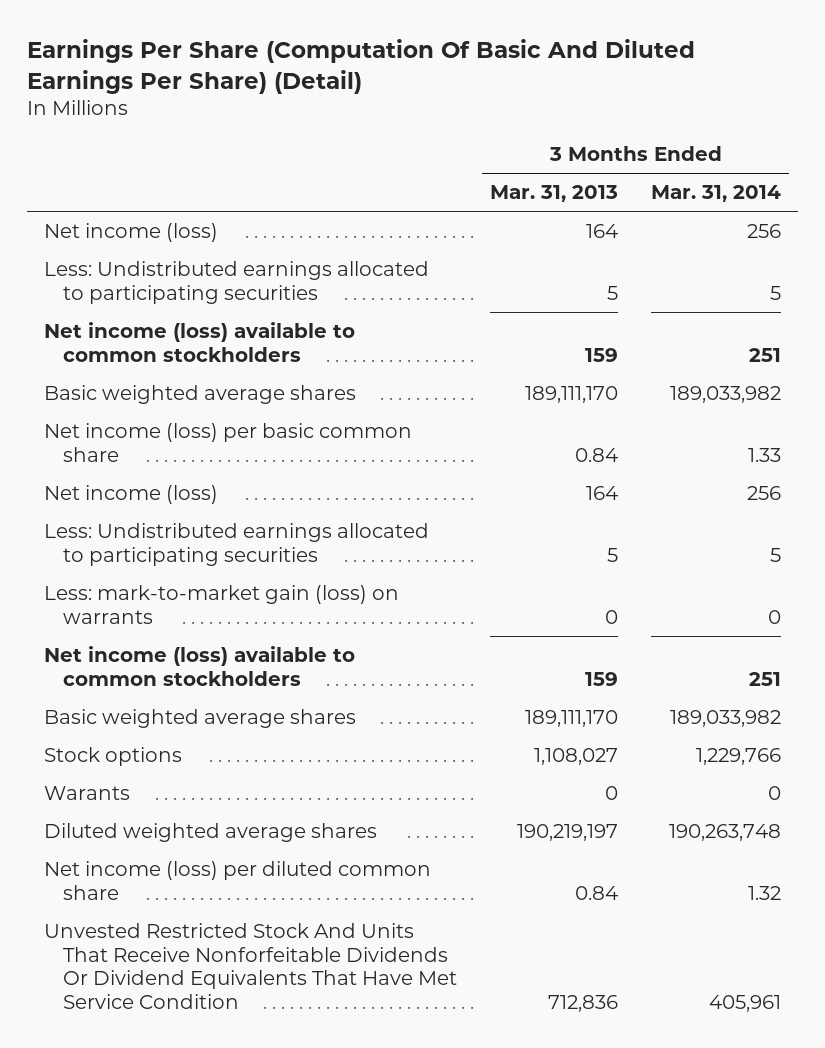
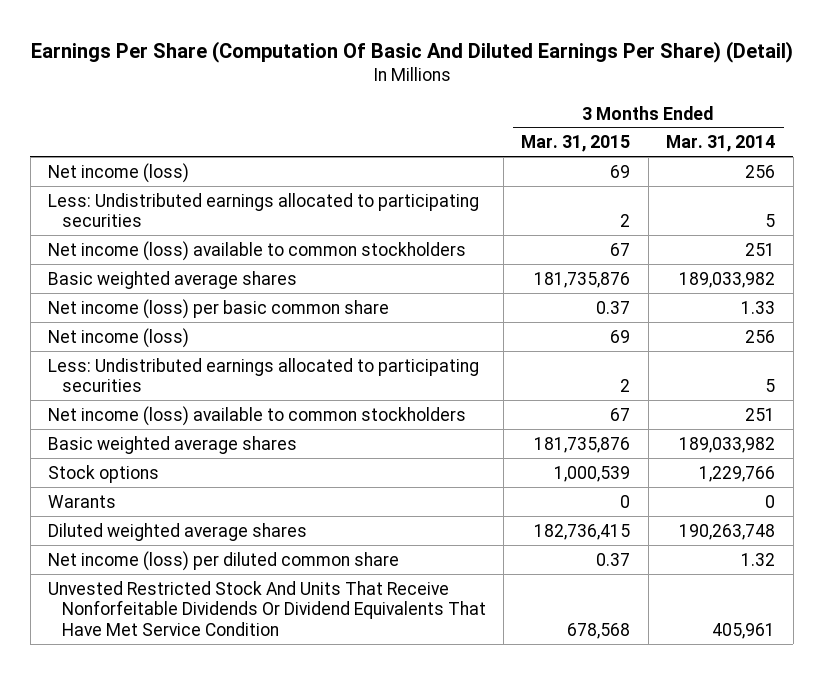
- | 3 Months Ended Mar. 31, 2013 | 3 Months Ended Mar. 31, 2014
+ | 3 Months Ended Mar. 31, 2015 | 3 Months Ended Mar. 31, 2014
- Less: mark-to-market gain (loss) on warrants | 0 | 0

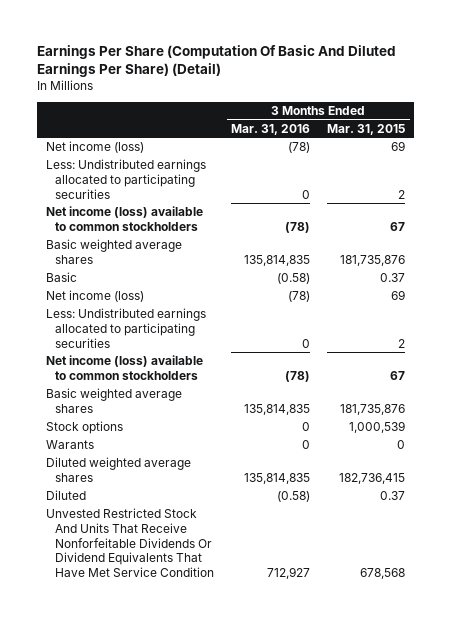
- | 3 Months Ended Mar. 31, 2015 | 3 Months Ended Mar. 31, 2014
+ | 3 Months Ended Mar. 31, 2016 | 3 Months Ended Mar. 31, 2015
- Net income (loss) per basic common share | 0.37 | 1.33
+ Basic | (0.58) | 0.37
- Net income (loss) per diluted common share | 0.37 | 1.32
+ Diluted | (0.58) | 0.37

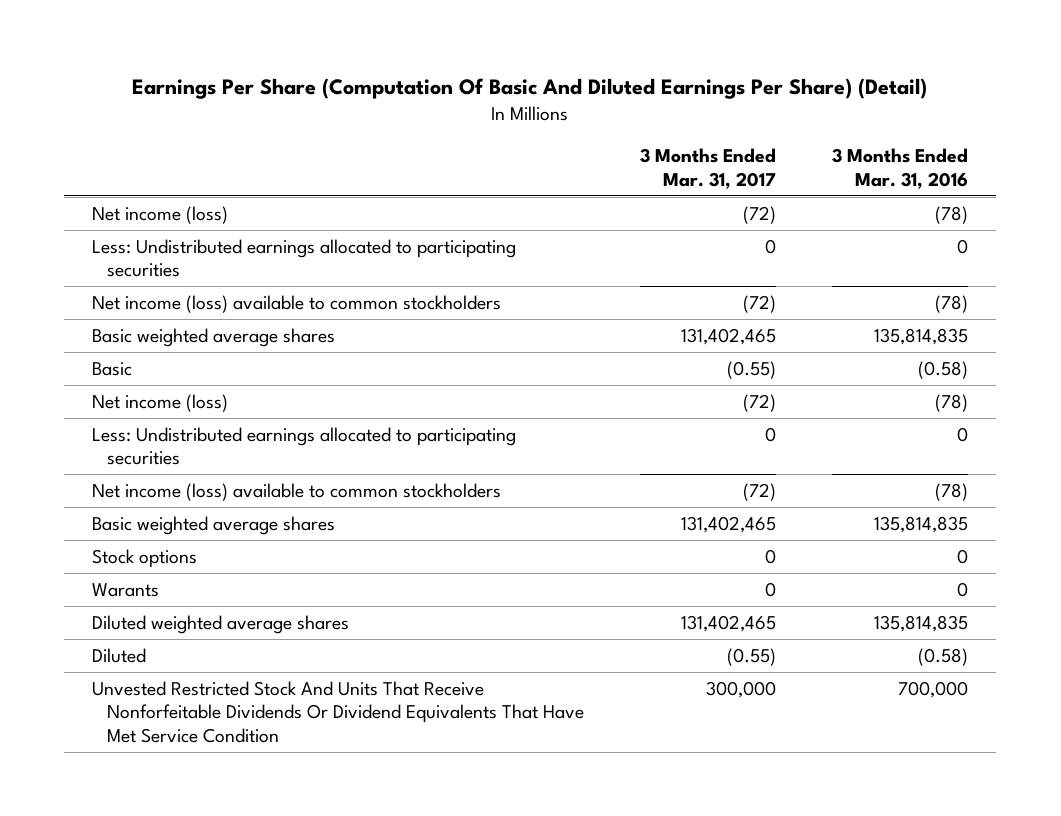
- | 3 Months Ended Mar. 31, 2016 | 3 Months Ended Mar. 31, 2015
+ | 3 Months Ended Mar. 31, 2017 | 3 Months Ended Mar. 31, 2016
- Unvested Restricted Stock And Units That Receive Nonforfeitable Dividends Or Dividend Equivalents That Have Met Service Condition | 712,927 | 678,568
+ Unvested Restricted Stock And Units That Receive Nonforfeitable Dividends Or Dividend Equivalents That Have Met Service Condition | 300,000 | 700,000

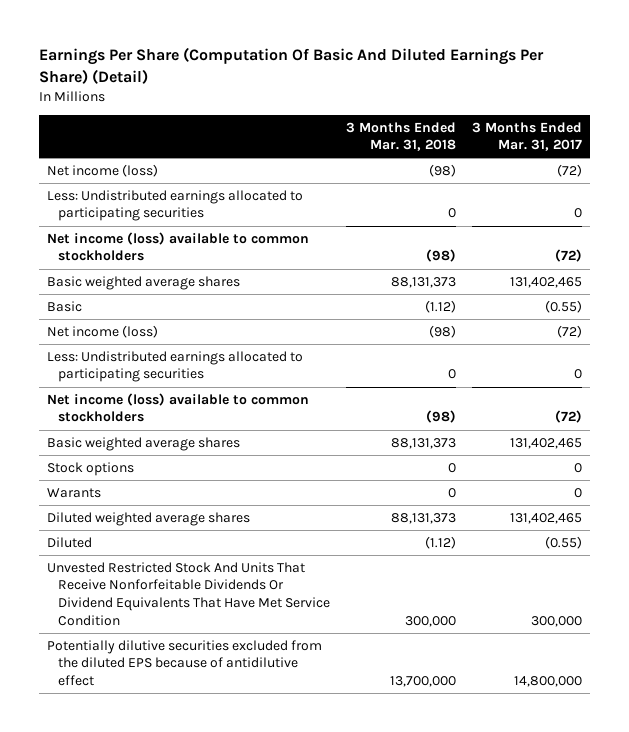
- | 3 Months Ended Mar. 31, 2017 | 3 Months Ended Mar. 31, 2016
+ | 3 Months Ended Mar. 31, 2018 | 3 Months Ended Mar. 31, 2017
+ Potentially dilutive securities excluded from the diluted EPS because of antidilutive effect | 13,700,000 | 14,800,000

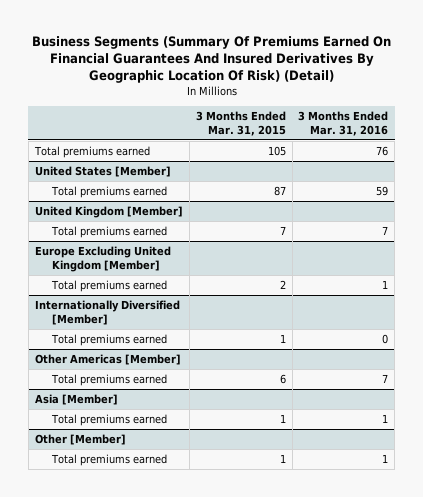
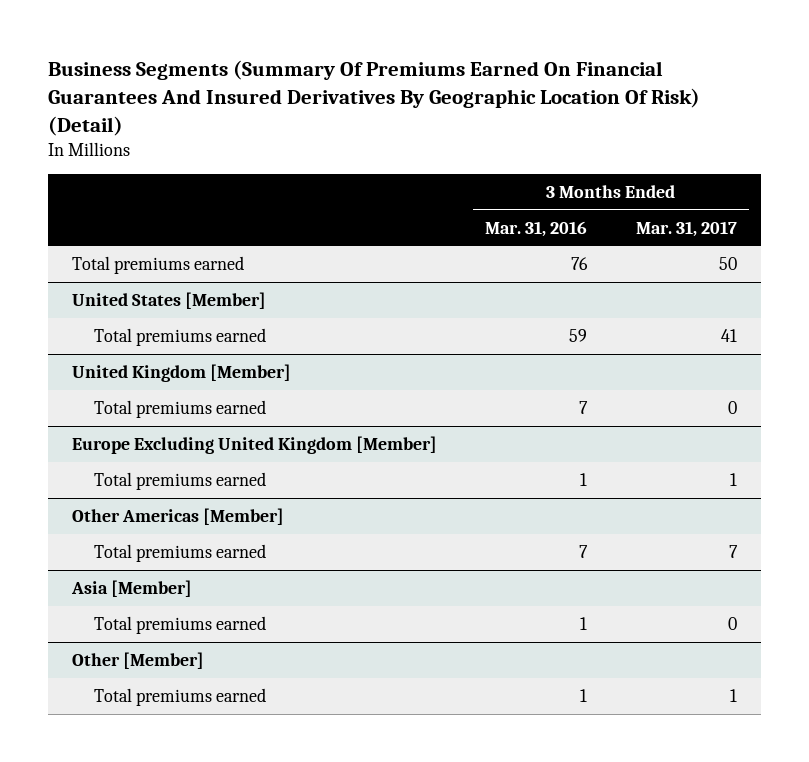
- | 3 Months Ended Mar. 31, 2015 | 3 Months Ended Mar. 31, 2016
+ | 3 Months Ended Mar. 31, 2016 | 3 Months Ended Mar. 31, 2017
- Internationally Diversified [Member]
- Total premiums earned | 1 | 0

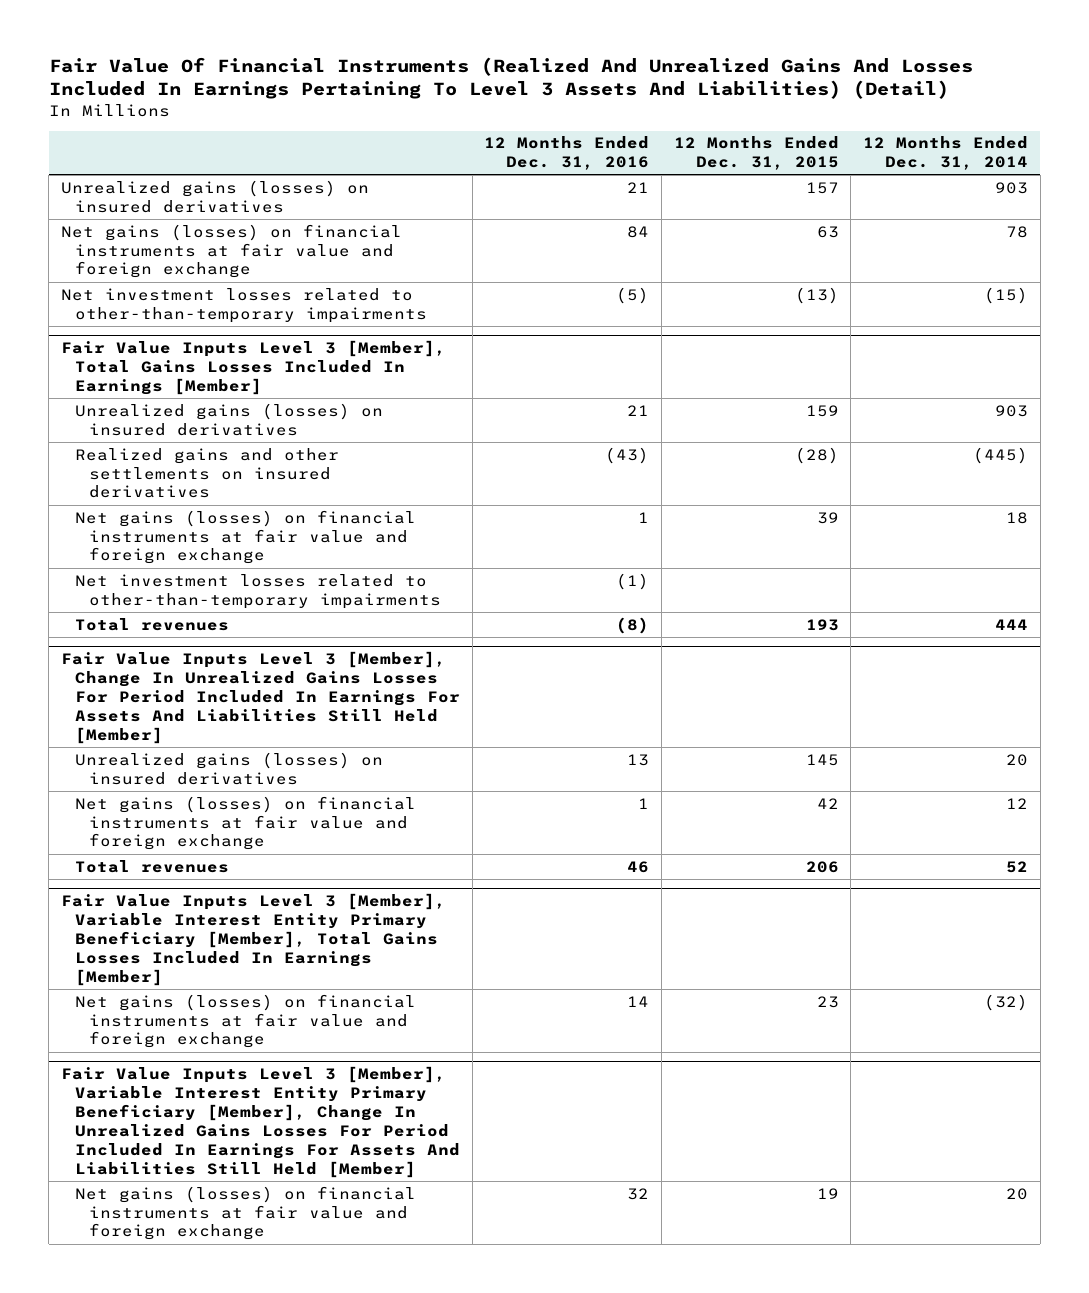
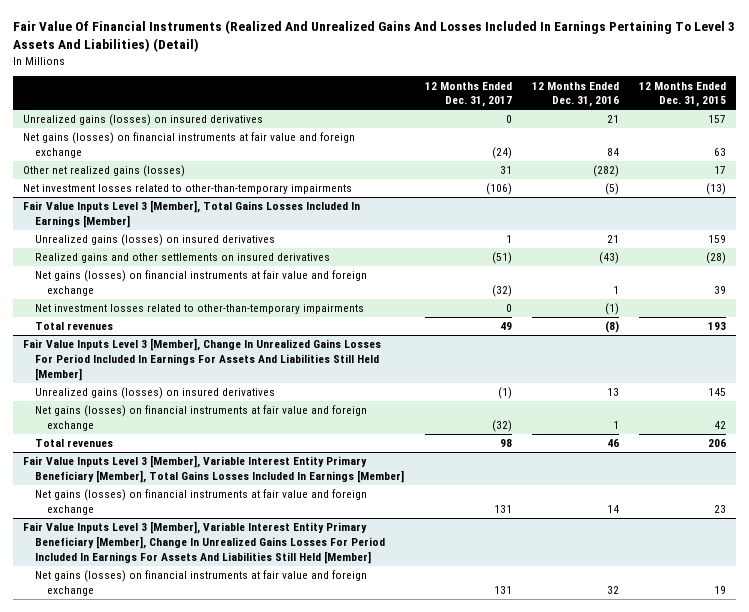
- | 12 Months Ended Dec. 31, 2016 | 12 Months Ended Dec. 31, 2015 | 12 Months Ended Dec. 31, 2014
+ | 12 Months Ended Dec. 31, 2017 | 12 Months Ended Dec. 31, 2016 | 12 Months Ended Dec. 31, 2015
+ Other net realized gains (losses) | 31 | (282) | 17

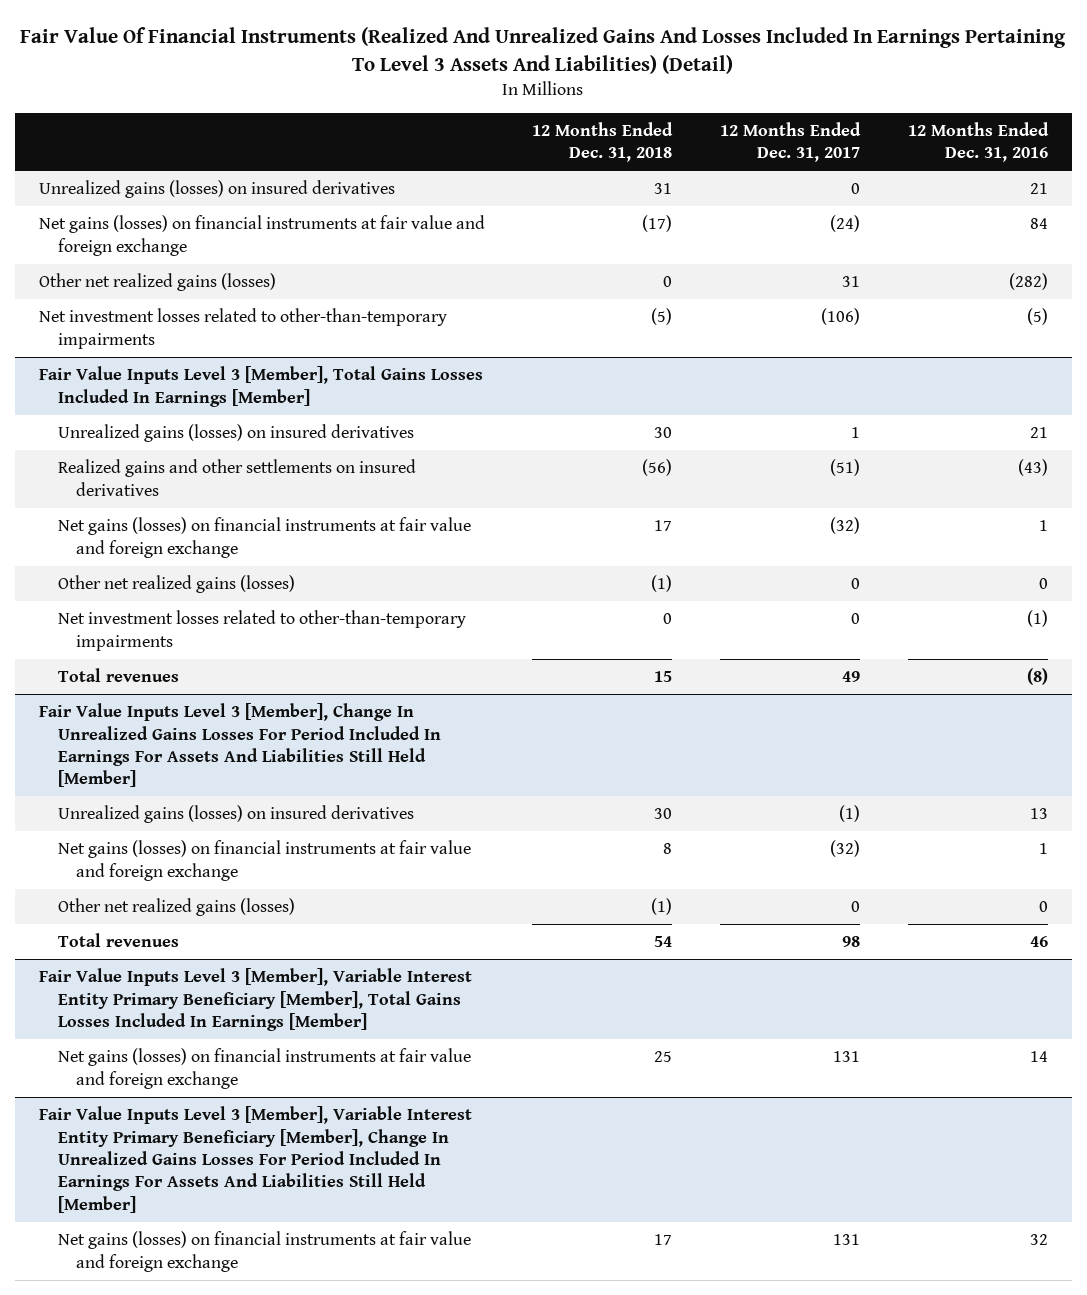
- | 12 Months Ended Dec. 31, 2017 | 12 Months Ended Dec. 31, 2016 | 12 Months Ended Dec. 31, 2015
+ | 12 Months Ended Dec. 31, 2018 | 12 Months Ended Dec. 31, 2017 | 12 Months Ended Dec. 31, 2016
@ Fair Value Inputs Level 3 [Member], Total Gains Losses Included In Earnings [Member]
+ Other net realized gains (losses) | (1) | 0 | 0
@ Fair Value Inputs Level 3 [Member], Change In Unrealized Gains Losses For Period Included In Earnings For Assets And Liabilities Still Held [Member]
+ Other net realized gains (losses) | (1) | 0 | 0

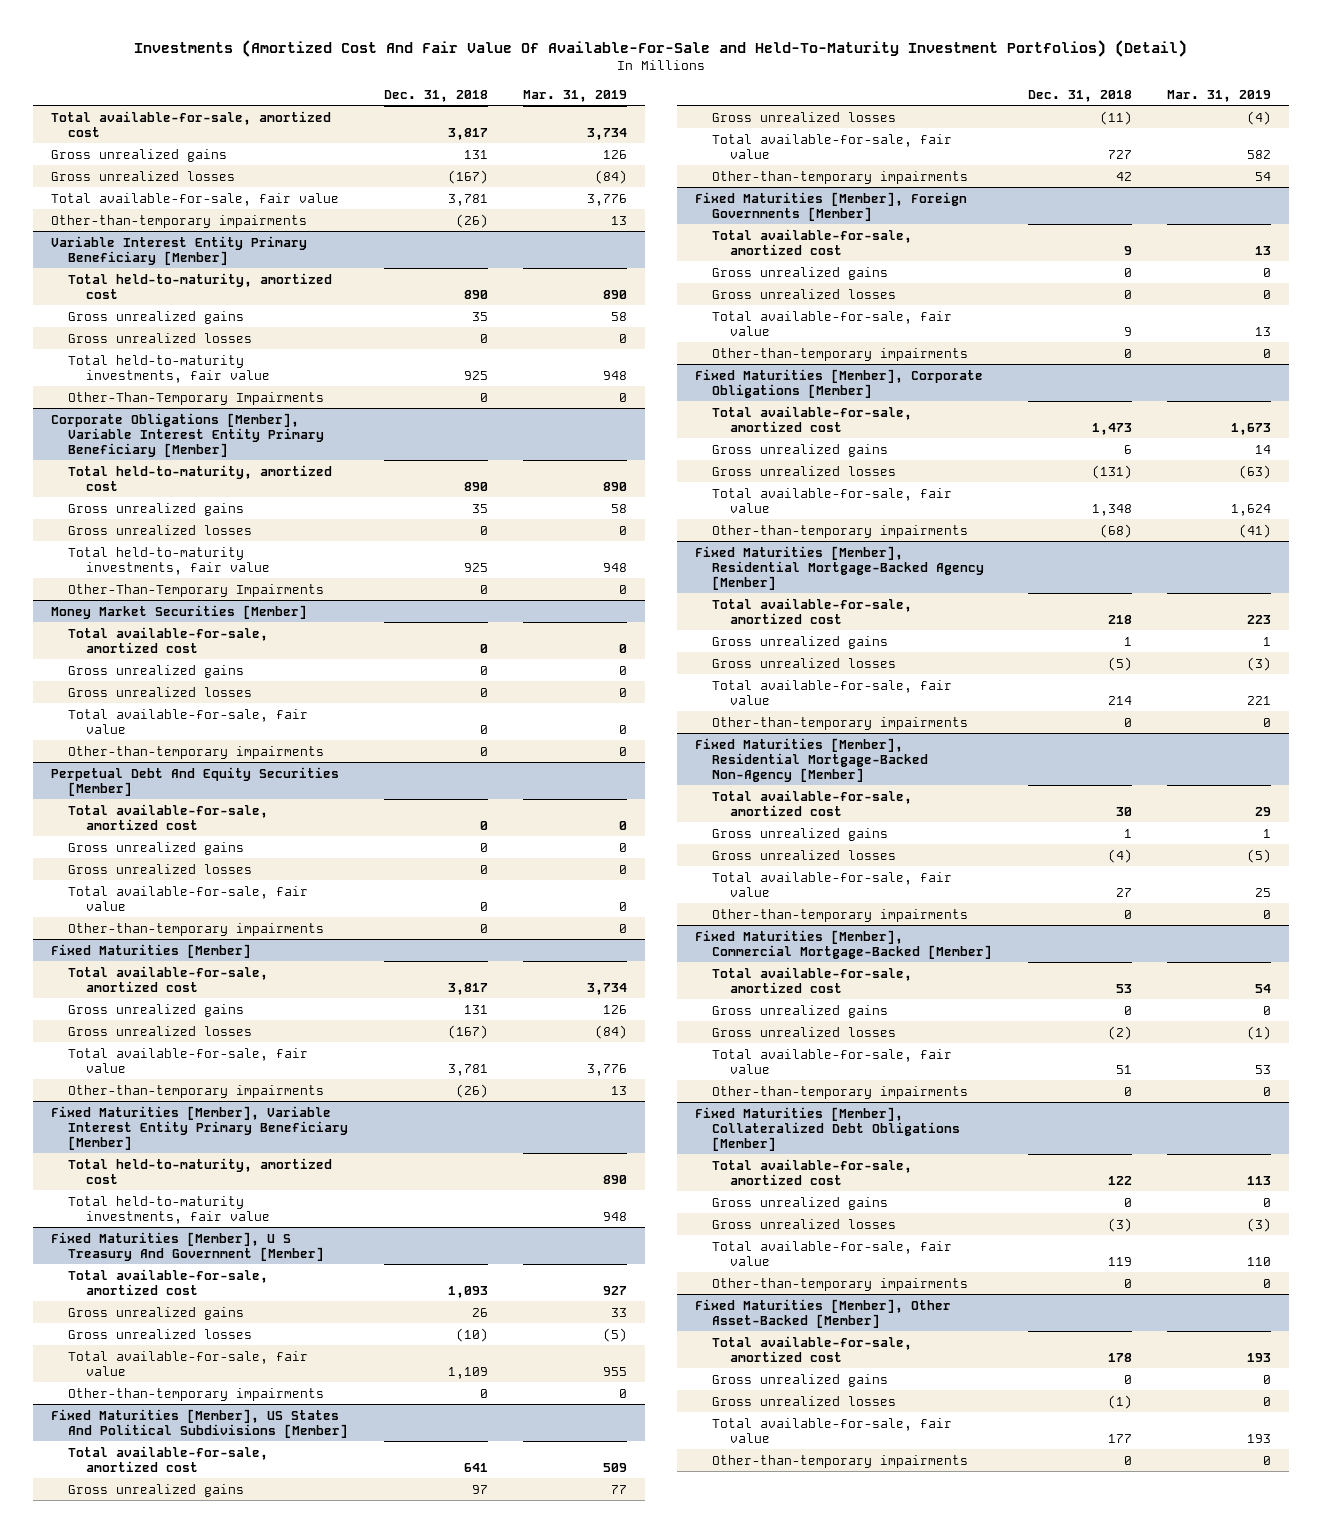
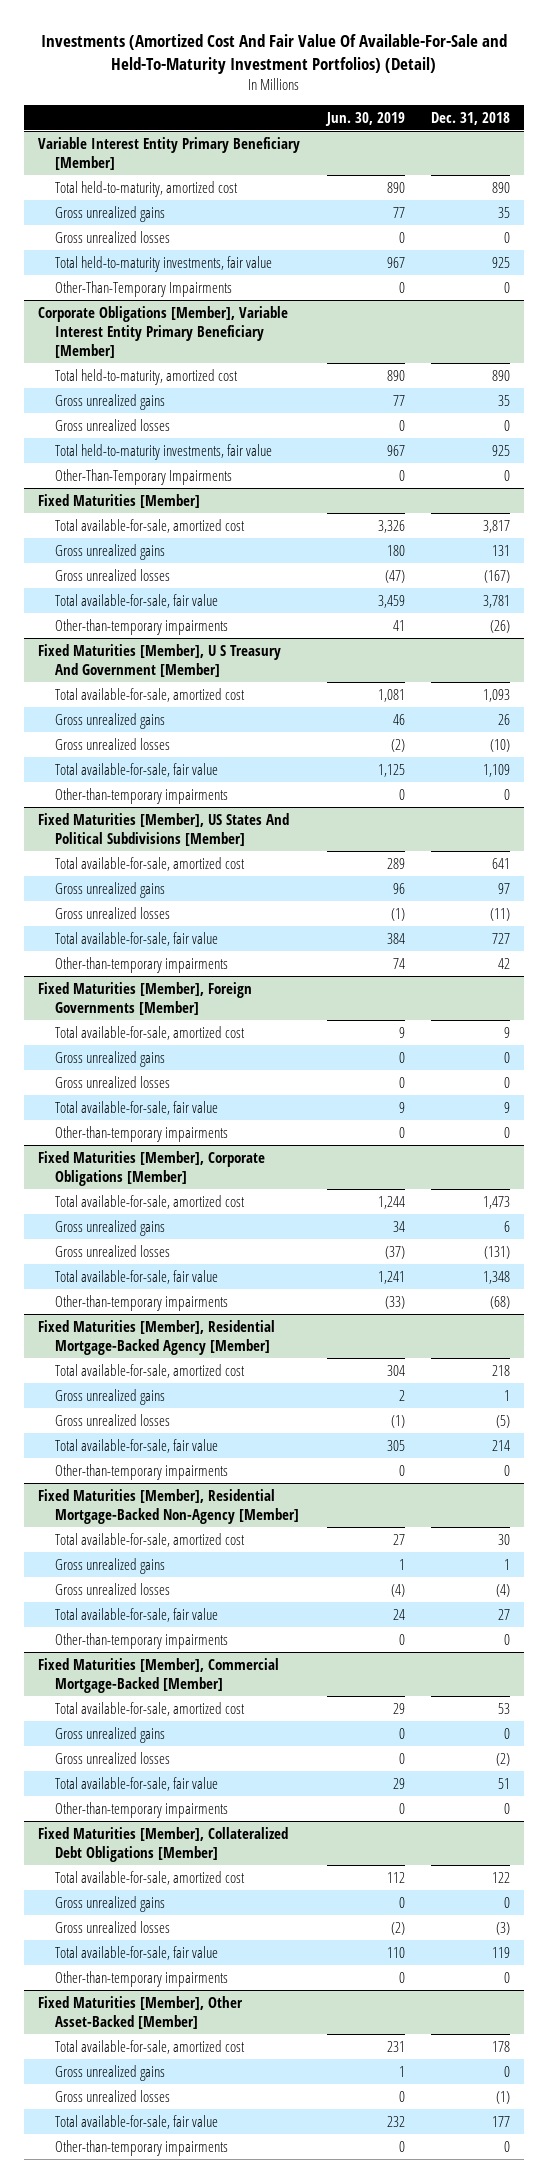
- | Dec. 31, 2018 | Mar. 31, 2019
+ | Jun. 30, 2019 | Dec. 31, 2018
- Total available-for-sale, amortized cost | 3,817 | 3,734
- Gross unrealized gains | 131 | 126
- Gross unrealized losses | (167) | (84)
- Total available-for-sale, fair value | 3,781 | 3,776
- Other-than-temporary impairments | (26) | 13
- Money Market Securities [Member]
- Total available-for-sale, amortized cost | 0 | 0
- Gross unrealized gains | 0 | 0
- Gross unrealized losses | 0 | 0
- Total available-for-sale, fair value | 0 | 0
- Other-than-temporary impairments | 0 | 0
- Perpetual Debt And Equity Securities [Member]
- Total available-for-sale, amortized cost | 0 | 0
- Gross unrealized gains | 0 | 0
- Gross unrealized losses | 0 | 0
- Total available-for-sale, fair value | 0 | 0
- Other-than-temporary impairments | 0 | 0
- Fixed Maturities [Member], Variable Interest Entity Primary Beneficiary [Member]
- Total held-to-maturity, amortized cost | | 890
- Total held-to-maturity investments, fair value | | 948

